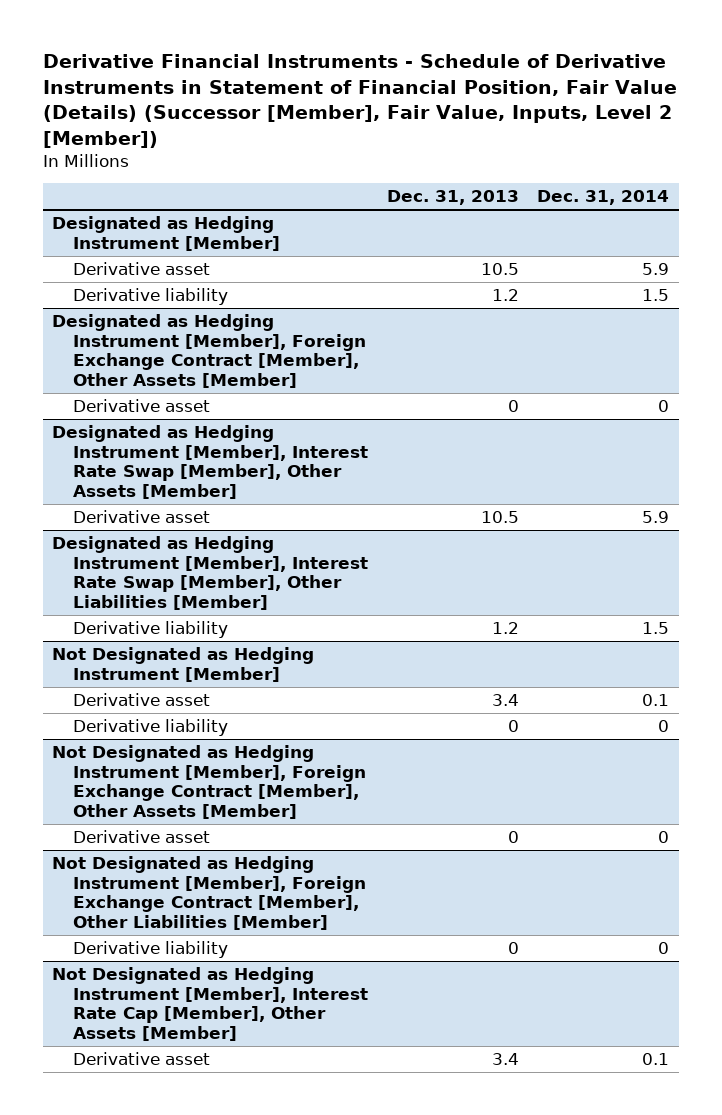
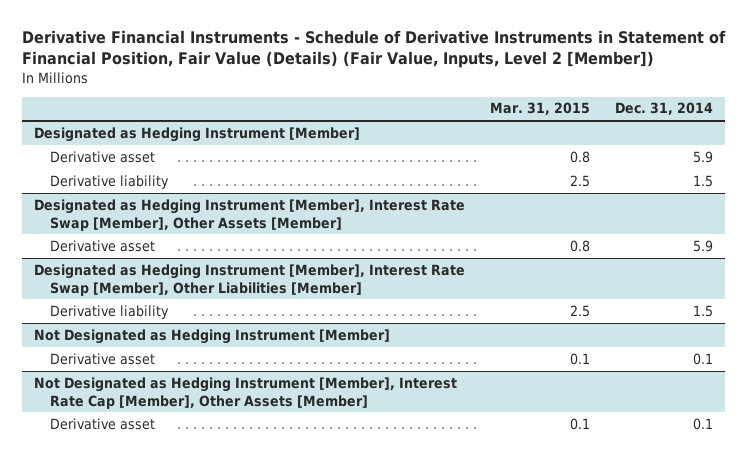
- Derivative Financial Instruments - Schedule of Derivative Instruments in Statement of Financial Position, Fair Value (Details) (Successor [Member], Fair Value, Inputs, Level 2 [Member])
+ Derivative Financial Instruments - Schedule of Derivative Instruments in Statement of Financial Position, Fair Value (Details) (Fair Value, Inputs, Level 2 [Member])
- | Dec. 31, 2013 | Dec. 31, 2014
+ | Mar. 31, 2015 | Dec. 31, 2014
- Designated as Hedging Instrument [Member], Foreign Exchange Contract [Member], Other Assets [Member]
- Derivative asset | 0 | 0
@ Not Designated as Hedging Instrument [Member]
- Derivative liability | 0 | 0
- Not Designated as Hedging Instrument [Member], Foreign Exchange Contract [Member], Other Assets [Member]
- Derivative asset | 0 | 0
- Not Designated as Hedging Instrument [Member], Foreign Exchange Contract [Member], Other Liabilities [Member]
- Derivative liability | 0 | 0

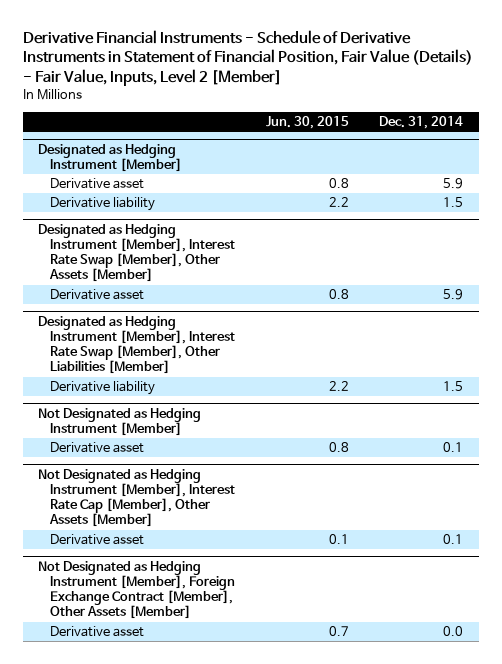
- Derivative Financial Instruments - Schedule of Derivative Instruments in Statement of Financial Position, Fair Value (Details) (Fair Value, Inputs, Level 2 [Member])
+ Derivative Financial Instruments - Schedule of Derivative Instruments in Statement of Financial Position, Fair Value (Details) - Fair Value, Inputs, Level 2 [Member]
- | Mar. 31, 2015 | Dec. 31, 2014
+ | Jun. 30, 2015 | Dec. 31, 2014
+ Not Designated as Hedging Instrument [Member], Foreign Exchange Contract [Member], Other Assets [Member]
+ Derivative asset | 0.7 | 0.0

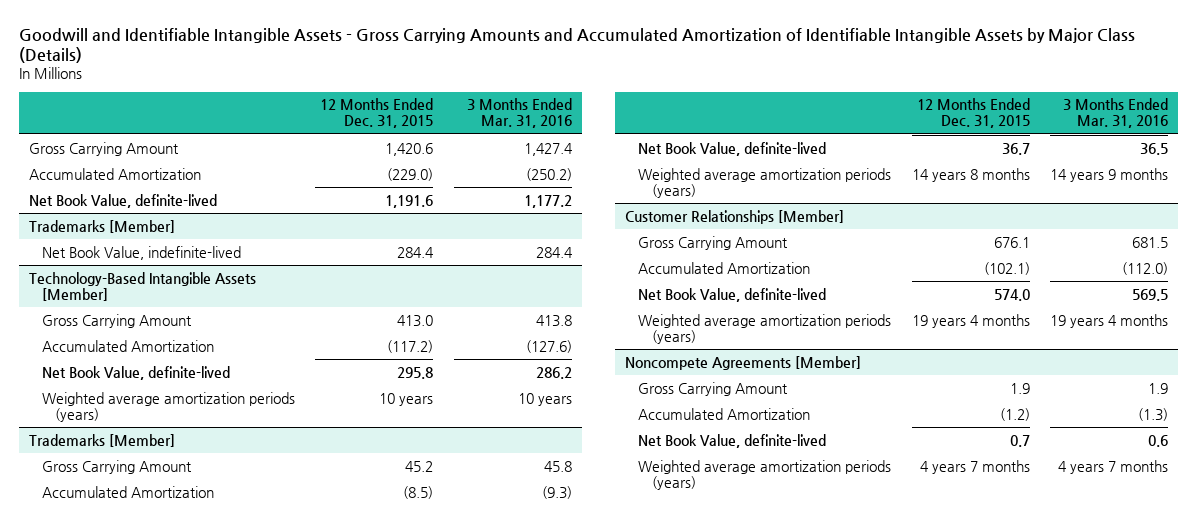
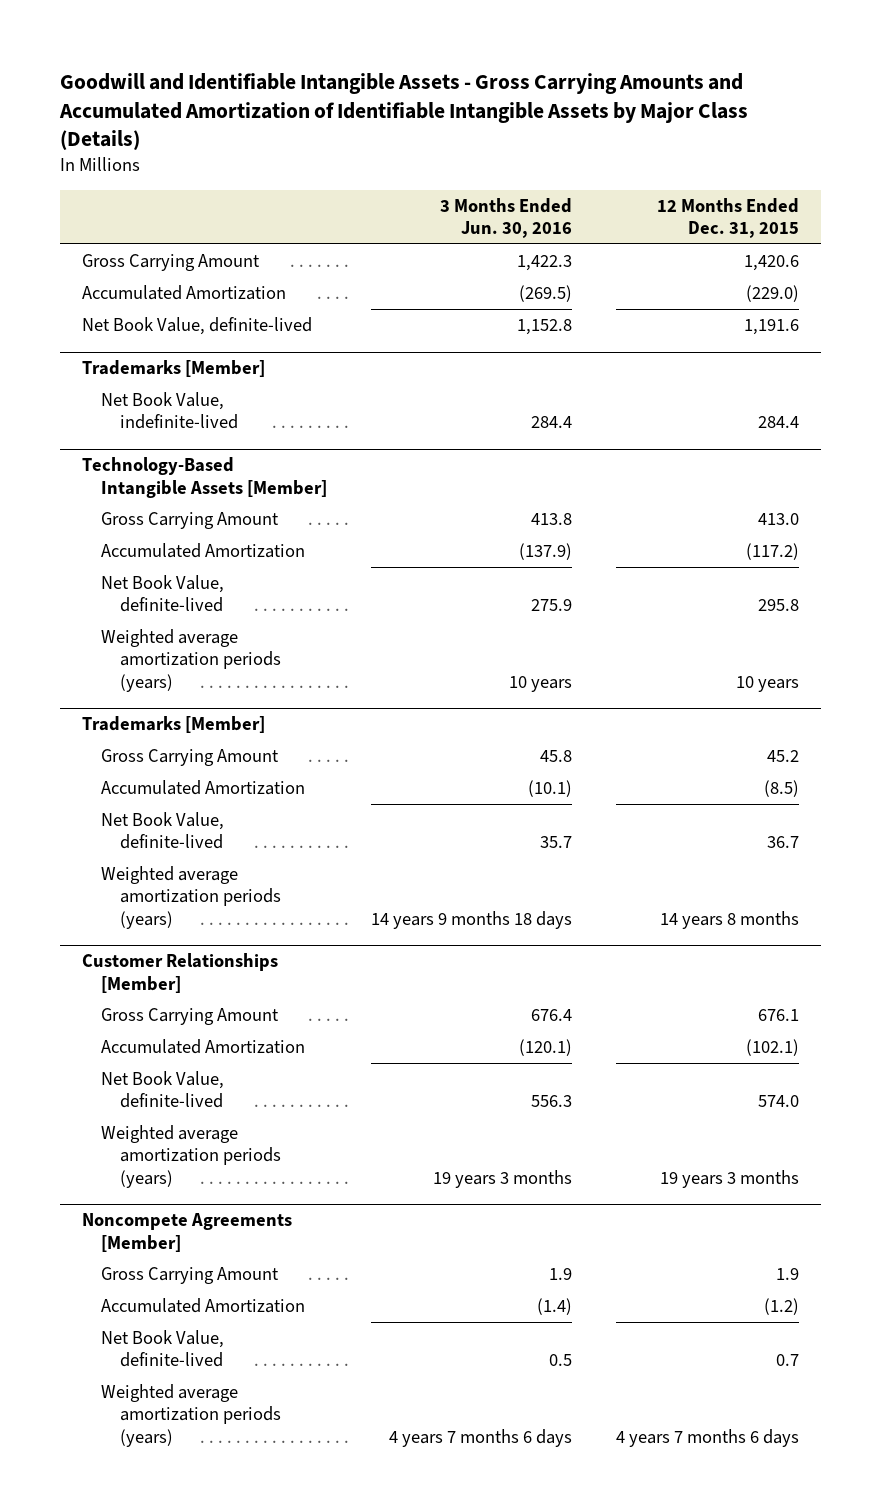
- | 12 Months Ended Dec. 31, 2015 | 3 Months Ended Mar. 31, 2016
+ | 3 Months Ended Jun. 30, 2016 | 12 Months Ended Dec. 31, 2015
@ Customer Relationships [Member]
- Weighted average amortization periods (years) | 19 years 4 months | 19 years 4 months
+ Weighted average amortization periods (years) | 19 years 3 months | 19 years 3 months
@ Noncompete Agreements [Member]
- Weighted average amortization periods (years) | 4 years 7 months | 4 years 7 months
+ Weighted average amortization periods (years) | 4 years 7 months 6 days | 4 years 7 months 6 days

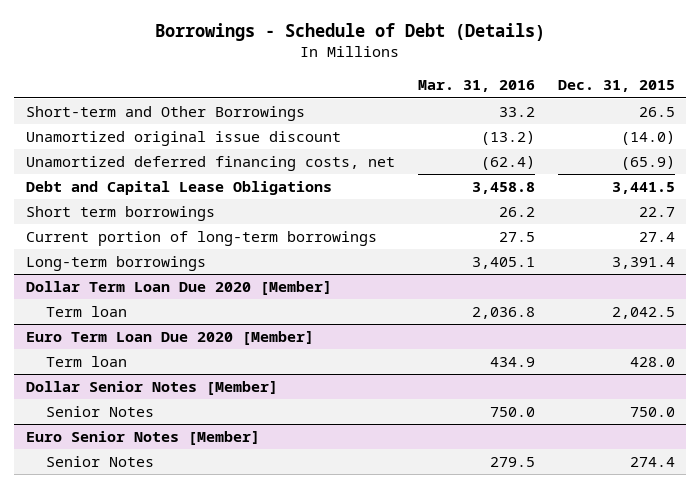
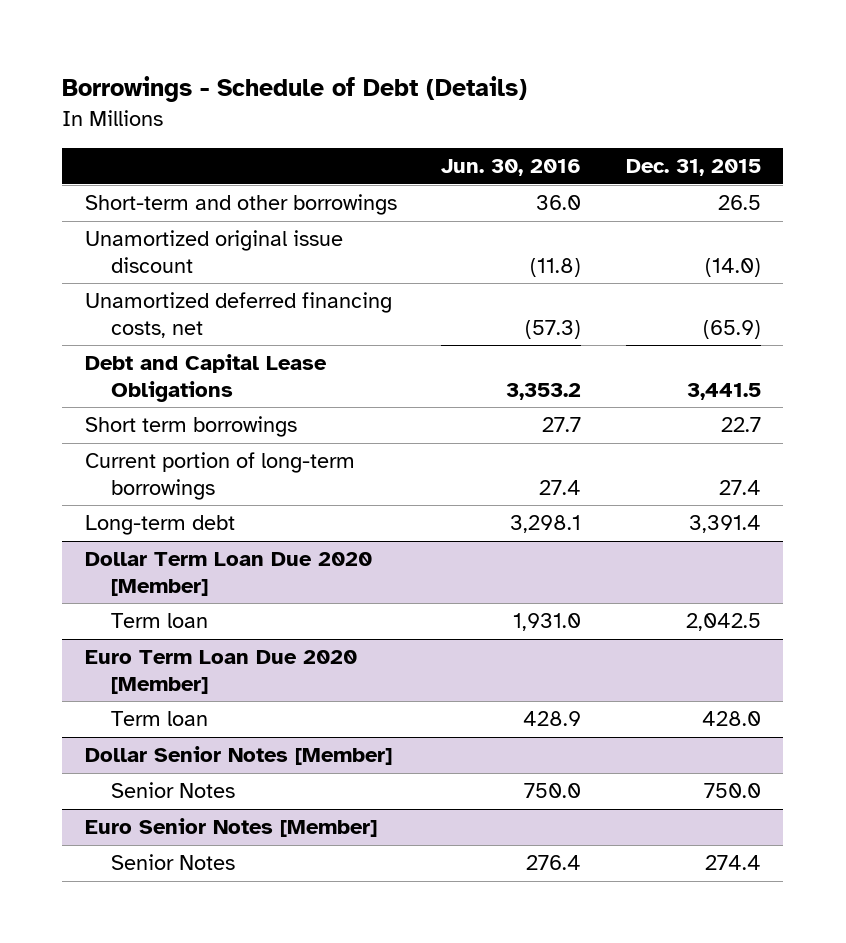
- | Mar. 31, 2016 | Dec. 31, 2015
+ | Jun. 30, 2016 | Dec. 31, 2015
- Short-term and Other Borrowings | 33.2 | 26.5
+ Short-term and other borrowings | 36.0 | 26.5
- Long-term borrowings | 3,405.1 | 3,391.4
+ Long-term debt | 3,298.1 | 3,391.4

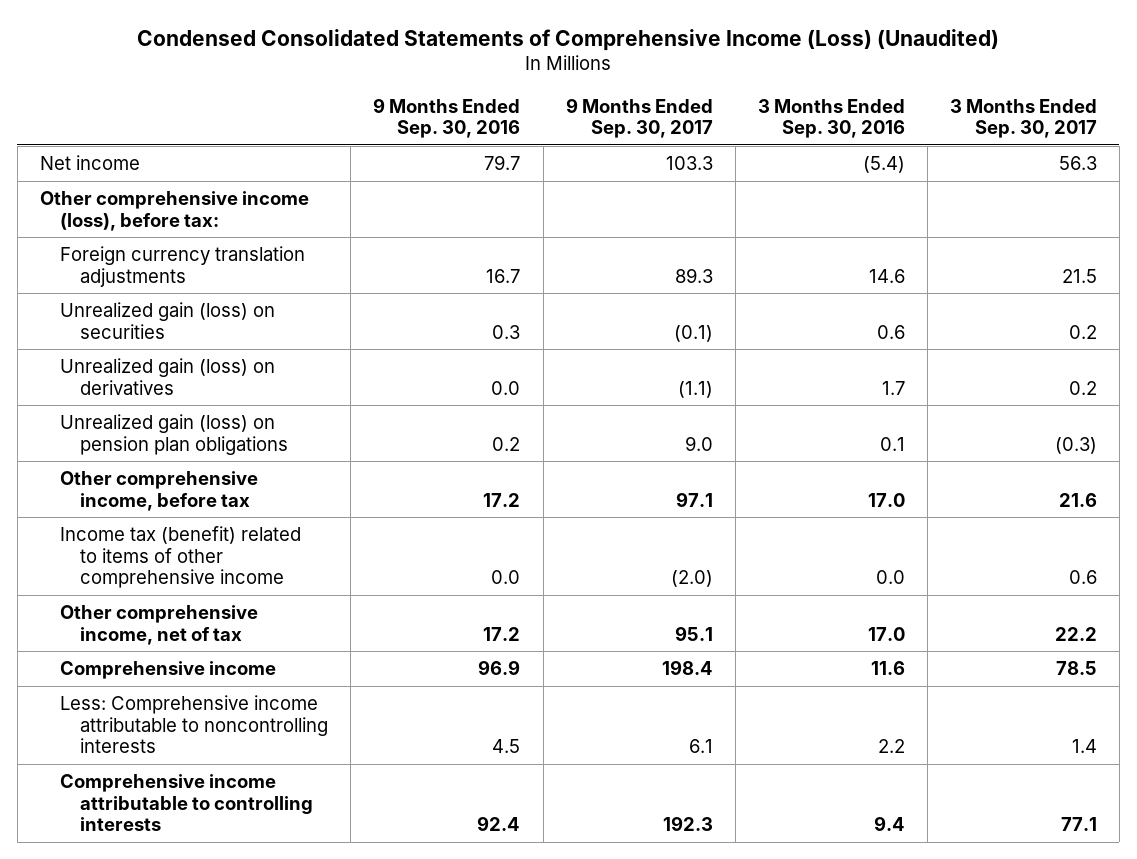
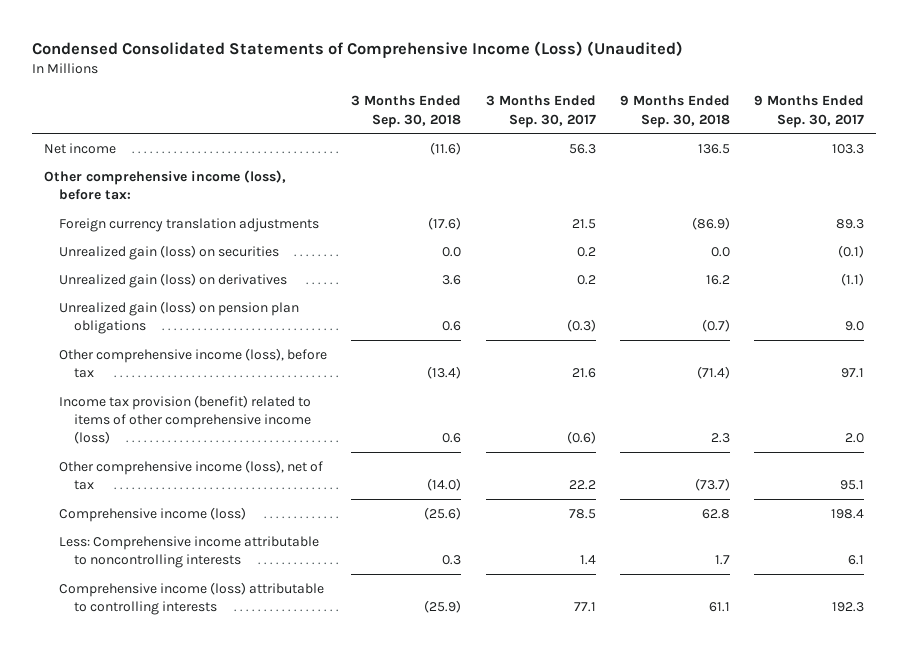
- | 9 Months Ended Sep. 30, 2016 | 9 Months Ended Sep. 30, 2017 | 3 Months Ended Sep. 30, 2016 | 3 Months Ended Sep. 30, 2017
+ | 3 Months Ended Sep. 30, 2018 | 3 Months Ended Sep. 30, 2017 | 9 Months Ended Sep. 30, 2018 | 9 Months Ended Sep. 30, 2017
- Other comprehensive income, before tax | 17.2 | 97.1 | 17.0 | 21.6
- Income tax (benefit) related to items of other comprehensive income | 0.0 | (2.0) | 0.0 | 0.6
- Other comprehensive income, net of tax | 17.2 | 95.1 | 17.0 | 22.2
- Comprehensive income | 96.9 | 198.4 | 11.6 | 78.5
+ Other comprehensive income (loss), before tax | (13.4) | 21.6 | (71.4) | 97.1
+ Income tax provision (benefit) related to items of other comprehensive income (loss) | 0.6 | (0.6) | 2.3 | 2.0
+ Other comprehensive income (loss), net of tax | (14.0) | 22.2 | (73.7) | 95.1
+ Comprehensive income (loss) | (25.6) | 78.5 | 62.8 | 198.4
- Comprehensive income attributable to controlling interests | 92.4 | 192.3 | 9.4 | 77.1
+ Comprehensive income (loss) attributable to controlling interests | (25.9) | 77.1 | 61.1 | 192.3

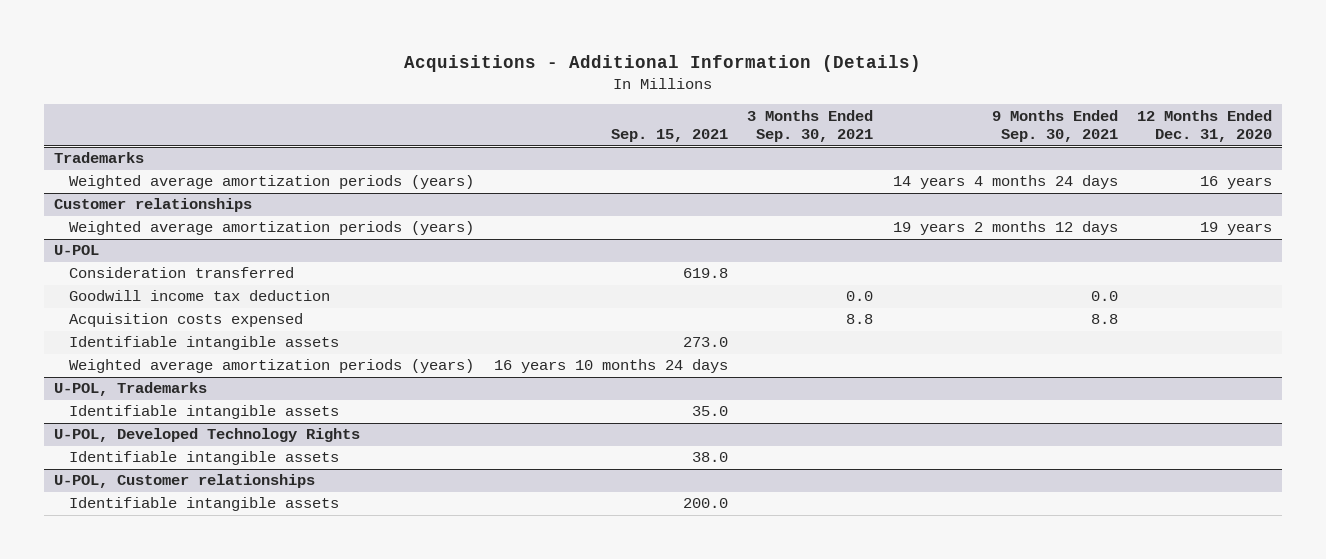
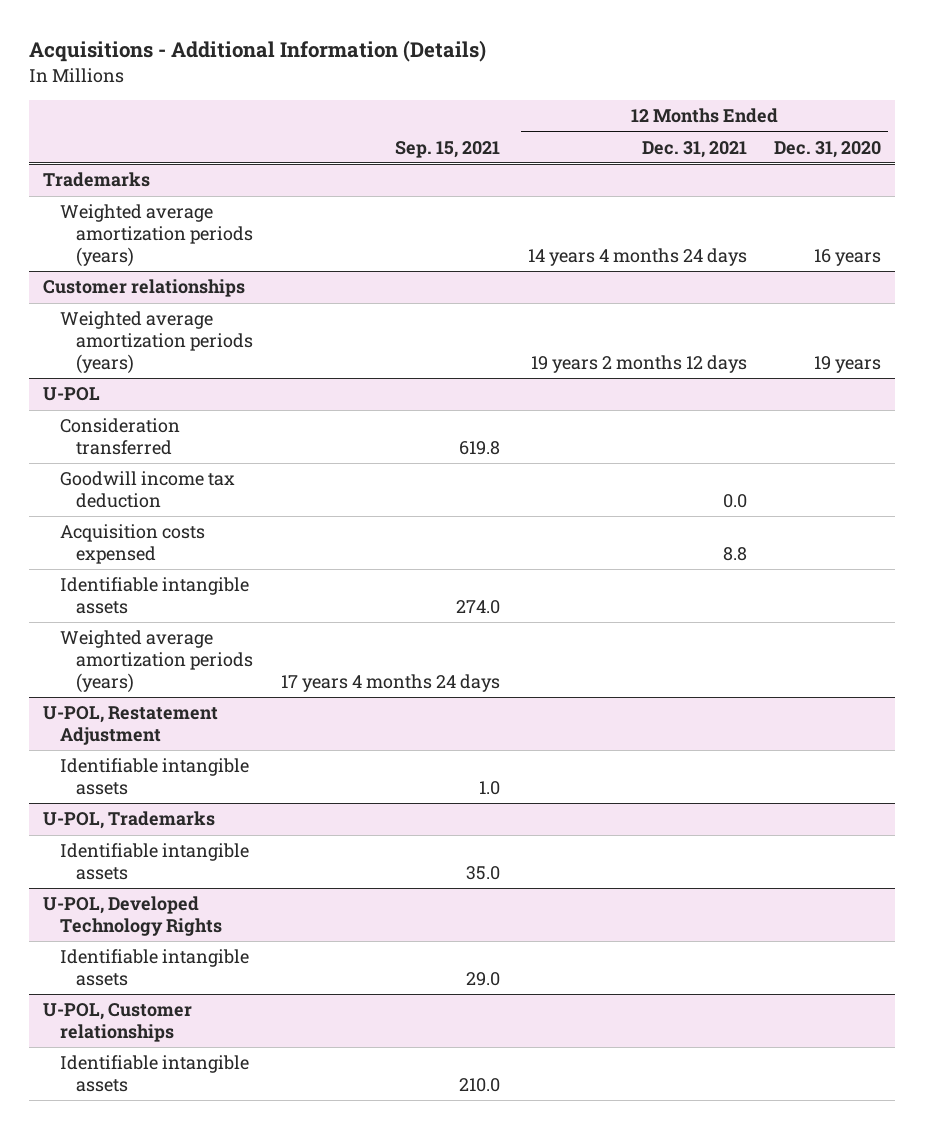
- | Sep. 15, 2021 | 3 Months Ended Sep. 30, 2021 | 9 Months Ended Sep. 30, 2021 | 12 Months Ended Dec. 31, 2020
+ | Sep. 15, 2021 | 12 Months Ended Dec. 31, 2021 | 12 Months Ended Dec. 31, 2020
@ U-POL
- Identifiable intangible assets | 273.0 | | |
- Weighted average amortization periods (years) | 16 years 10 months 24 days | | |
+ Identifiable intangible assets | 274.0 | |
+ Weighted average amortization periods (years) | 17 years 4 months 24 days | |
+ U-POL, Restatement Adjustment
+ Identifiable intangible assets | 1.0 | |
@ U-POL, Developed Technology Rights
- Identifiable intangible assets | 38.0 | | |
+ Identifiable intangible assets | 29.0 | |
@ U-POL, Customer relationships
- Identifiable intangible assets | 200.0 | | |
+ Identifiable intangible assets | 210.0 | |

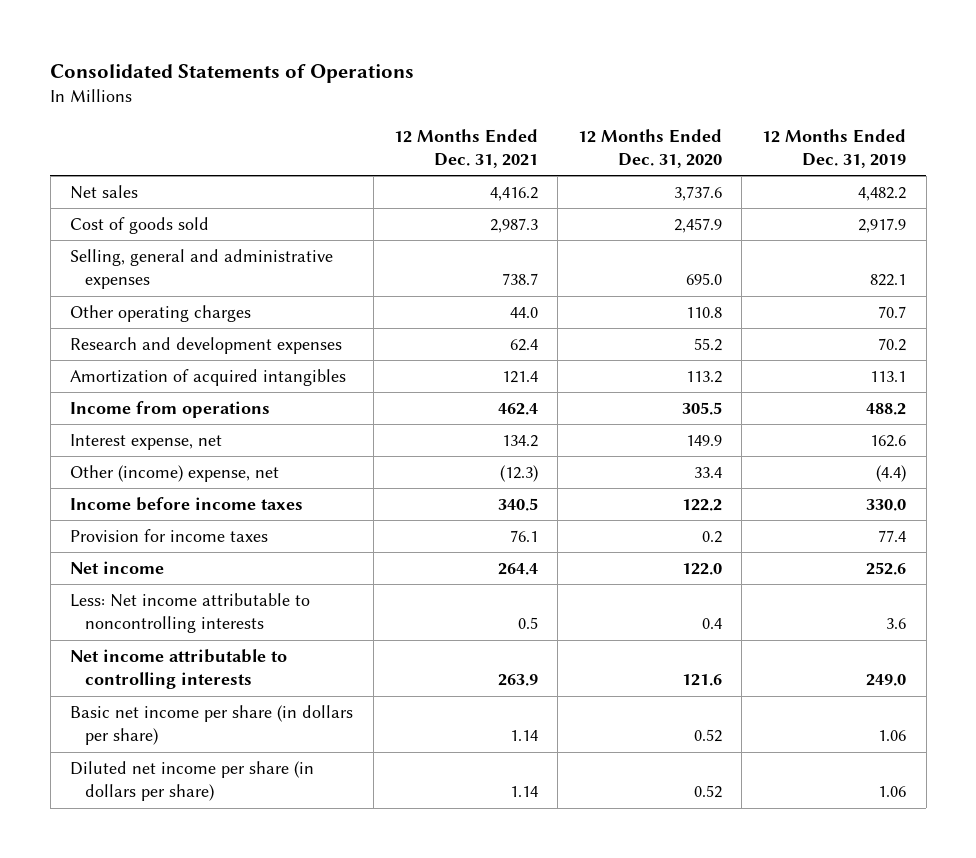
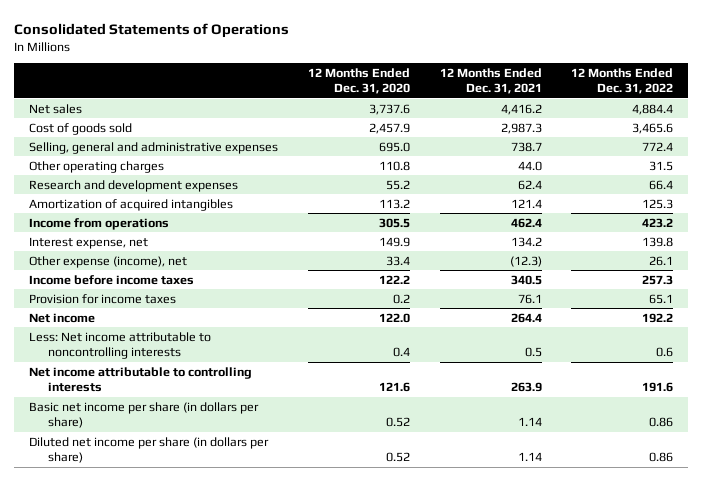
- | 12 Months Ended Dec. 31, 2021 | 12 Months Ended Dec. 31, 2020 | 12 Months Ended Dec. 31, 2019
+ | 12 Months Ended Dec. 31, 2020 | 12 Months Ended Dec. 31, 2021 | 12 Months Ended Dec. 31, 2022
- Other (income) expense, net | (12.3) | 33.4 | (4.4)
+ Other expense (income), net | 33.4 | (12.3) | 26.1

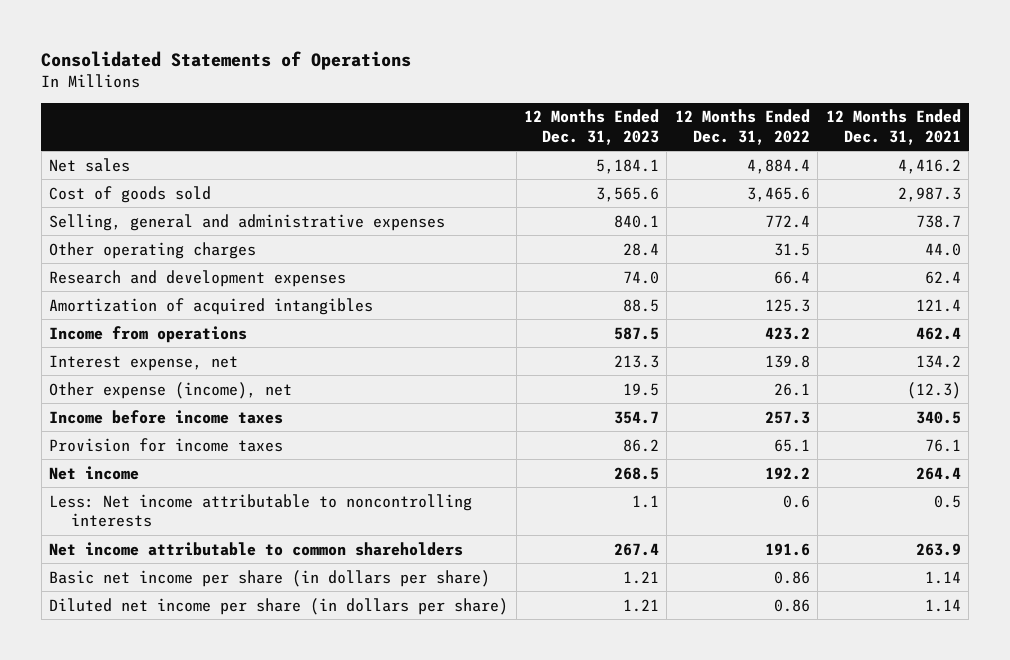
- | 12 Months Ended Dec. 31, 2020 | 12 Months Ended Dec. 31, 2021 | 12 Months Ended Dec. 31, 2022
+ | 12 Months Ended Dec. 31, 2023 | 12 Months Ended Dec. 31, 2022 | 12 Months Ended Dec. 31, 2021
- Net income attributable to controlling interests | 121.6 | 263.9 | 191.6
+ Net income attributable to common shareholders | 267.4 | 191.6 | 263.9

